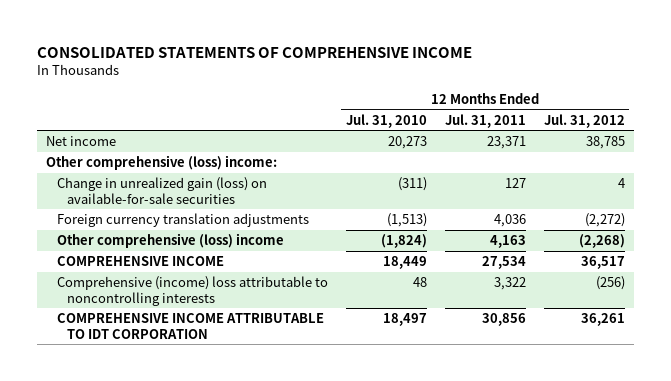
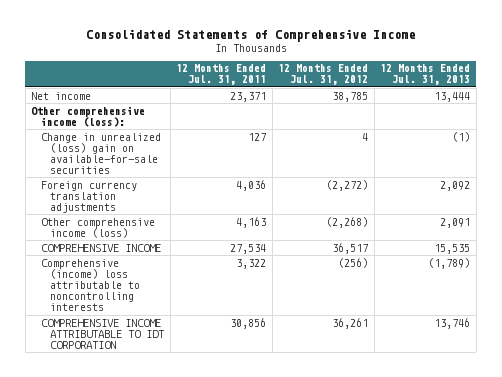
- CONSOLIDATED STATEMENTS OF COMPREHENSIVE INCOME
+ Consolidated Statements of Comprehensive Income
- | 12 Months Ended Jul. 31, 2010 | 12 Months Ended Jul. 31, 2011 | 12 Months Ended Jul. 31, 2012
+ | 12 Months Ended Jul. 31, 2011 | 12 Months Ended Jul. 31, 2012 | 12 Months Ended Jul. 31, 2013
- Other comprehensive (loss) income:
- Change in unrealized gain (loss) on available-for-sale securities | (311) | 127 | 4
+ Other comprehensive income (loss):
+ Change in unrealized (loss) gain on available-for-sale securities | 127 | 4 | (1)
- Other comprehensive (loss) income | (1,824) | 4,163 | (2,268)
+ Other comprehensive income (loss) | 4,163 | (2,268) | 2,091

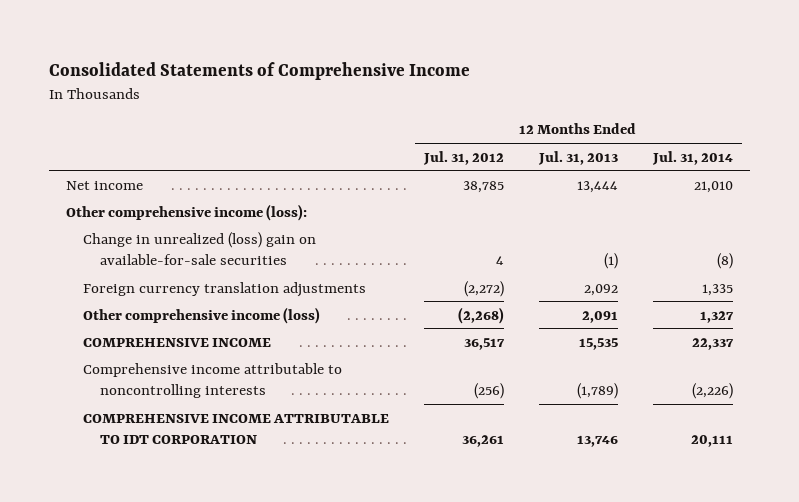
- | 12 Months Ended Jul. 31, 2011 | 12 Months Ended Jul. 31, 2012 | 12 Months Ended Jul. 31, 2013
+ | 12 Months Ended Jul. 31, 2012 | 12 Months Ended Jul. 31, 2013 | 12 Months Ended Jul. 31, 2014
- Comprehensive (income) loss attributable to noncontrolling interests | 3,322 | (256) | (1,789)
+ Comprehensive income attributable to noncontrolling interests | (256) | (1,789) | (2,226)

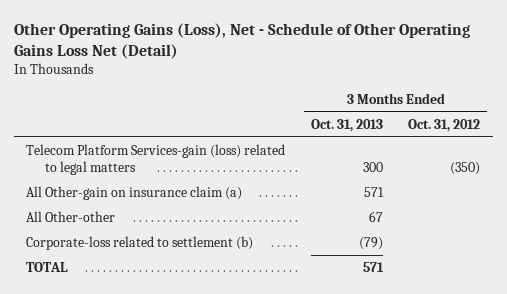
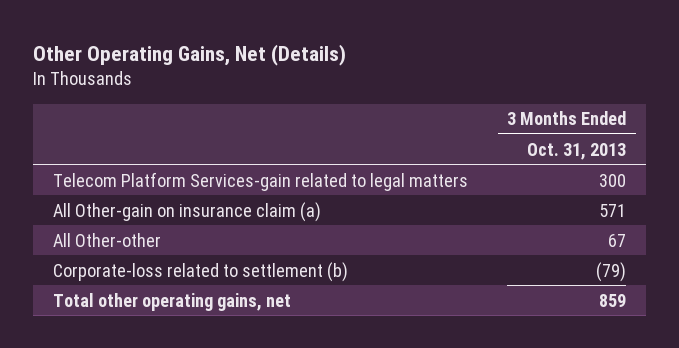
- Other Operating Gains (Loss), Net - Schedule of Other Operating Gains Loss Net (Detail)
+ Other Operating Gains, Net (Details)
- | 3 Months Ended Oct. 31, 2013 | 3 Months Ended Oct. 31, 2012
+ | 3 Months Ended Oct. 31, 2013
- Telecom Platform Services-gain (loss) related to legal matters | 300 | (350)
+ Telecom Platform Services-gain related to legal matters | 300
- TOTAL | 571 |
+ Total other operating gains, net | 859

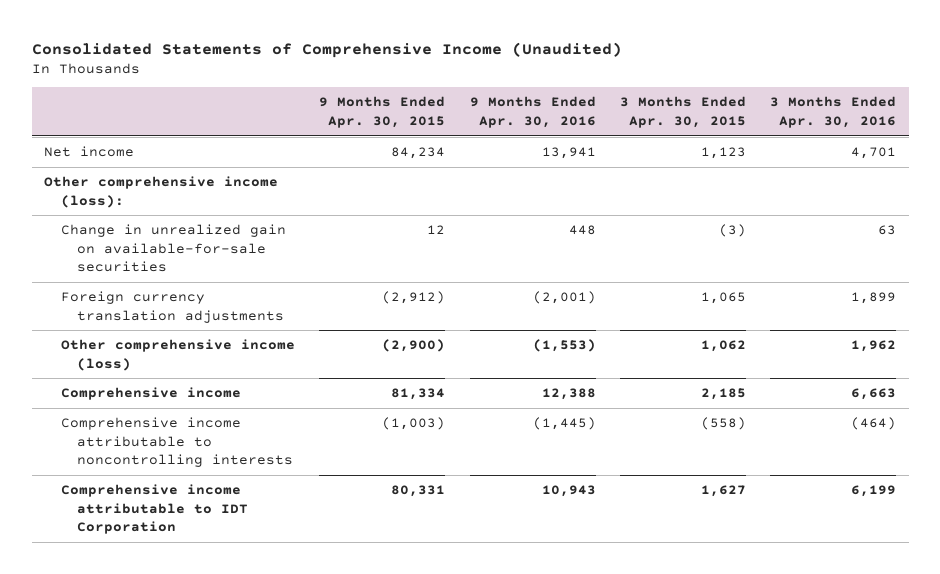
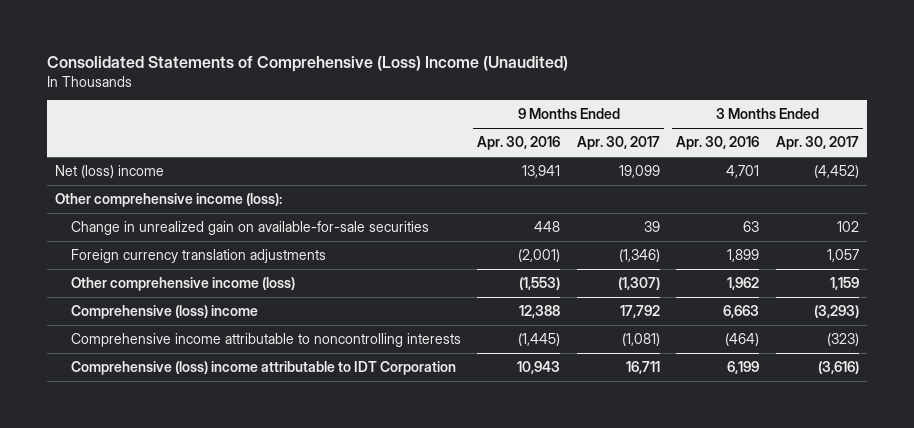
- Consolidated Statements of Comprehensive Income (Unaudited)
+ Consolidated Statements of Comprehensive (Loss) Income (Unaudited)
- | 9 Months Ended Apr. 30, 2015 | 9 Months Ended Apr. 30, 2016 | 3 Months Ended Apr. 30, 2015 | 3 Months Ended Apr. 30, 2016
+ | 9 Months Ended Apr. 30, 2016 | 9 Months Ended Apr. 30, 2017 | 3 Months Ended Apr. 30, 2016 | 3 Months Ended Apr. 30, 2017
- Net income | 84,234 | 13,941 | 1,123 | 4,701
+ Net (loss) income | 13,941 | 19,099 | 4,701 | (4,452)
- Comprehensive income | 81,334 | 12,388 | 2,185 | 6,663
+ Comprehensive (loss) income | 12,388 | 17,792 | 6,663 | (3,293)
- Comprehensive income attributable to IDT Corporation | 80,331 | 10,943 | 1,627 | 6,199
+ Comprehensive (loss) income attributable to IDT Corporation | 10,943 | 16,711 | 6,199 | (3,616)

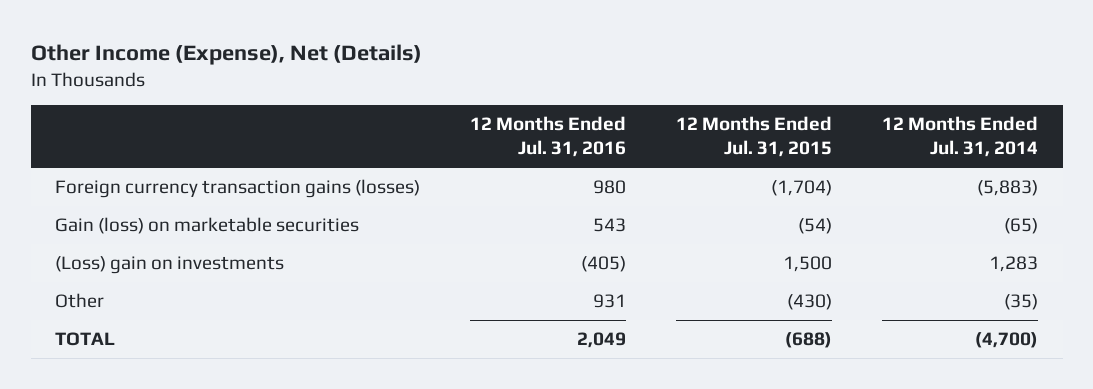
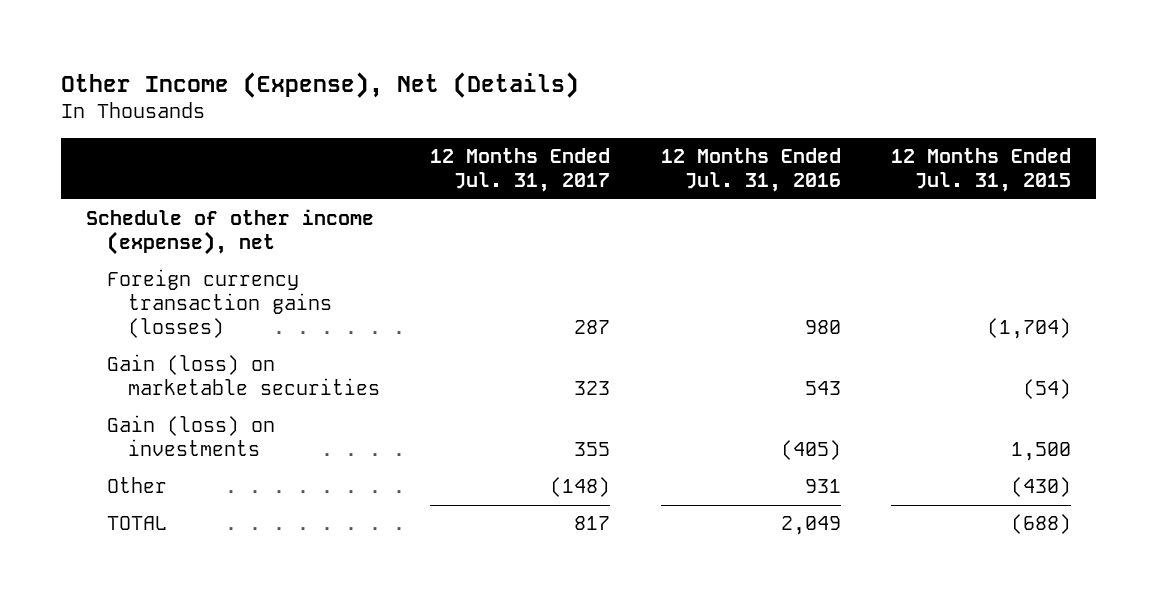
- | 12 Months Ended Jul. 31, 2016 | 12 Months Ended Jul. 31, 2015 | 12 Months Ended Jul. 31, 2014
+ | 12 Months Ended Jul. 31, 2017 | 12 Months Ended Jul. 31, 2016 | 12 Months Ended Jul. 31, 2015
+ Schedule of other income (expense), net
- (Loss) gain on investments | (405) | 1,500 | 1,283
+ Gain (loss) on investments | 355 | (405) | 1,500

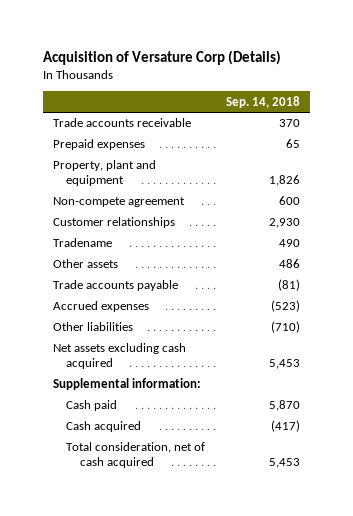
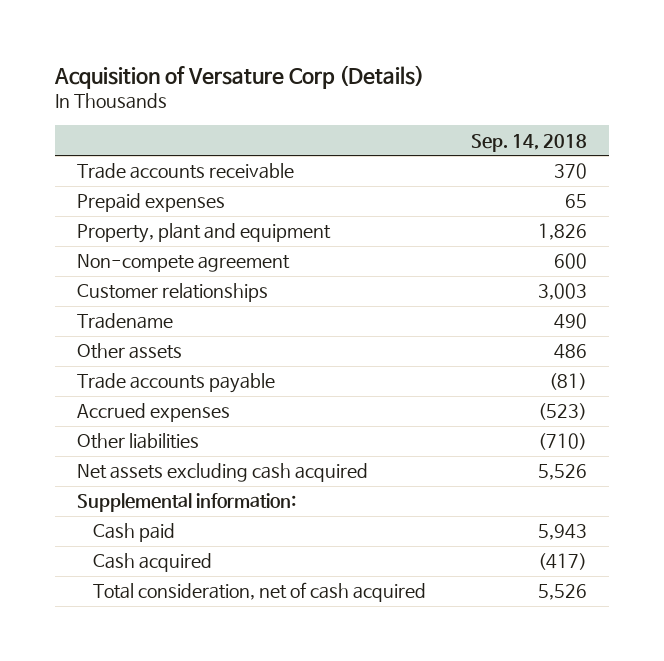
- Customer relationships | 2,930
+ Customer relationships | 3,003
- Net assets excluding cash acquired | 5,453
+ Net assets excluding cash acquired | 5,526
- Cash paid | 5,870
+ Cash paid | 5,943
- Total consideration, net of cash acquired | 5,453
+ Total consideration, net of cash acquired | 5,526

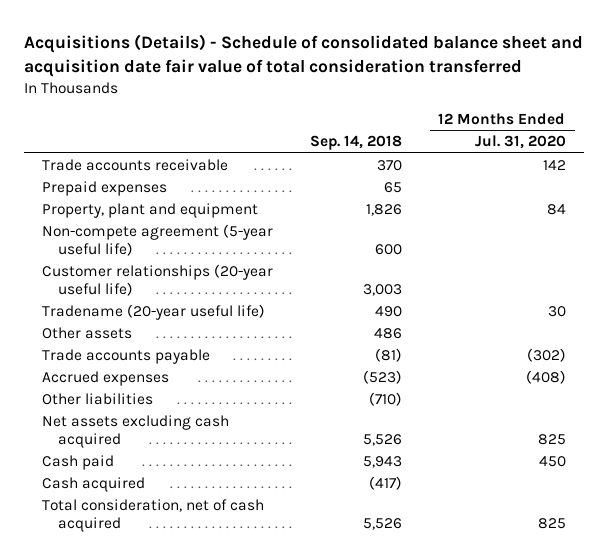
- Acquisition of Versature Corp (Details)
+ Acquisitions (Details) - Schedule of consolidated balance sheet and acquisition date fair value of total consideration transferred
- | Sep. 14, 2018
+ | Sep. 14, 2018 | 12 Months Ended Jul. 31, 2020
- Non-compete agreement | 600
- Customer relationships | 3,003
- Tradename | 490
+ Non-compete agreement (5-year useful life) | 600 |
+ Customer relationships (20-year useful life) | 3,003 |
+ Tradename (20-year useful life) | 490 | 30
- Supplemental information:

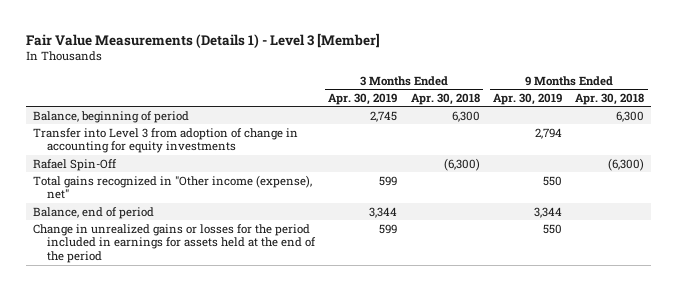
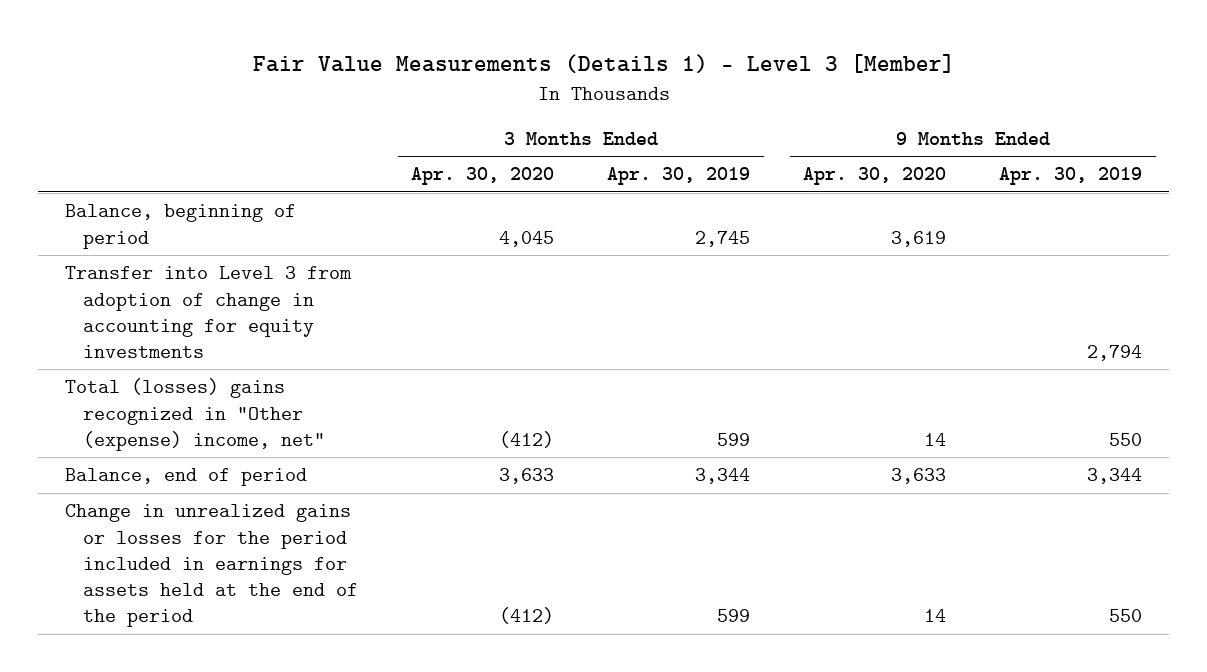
- | 3 Months Ended Apr. 30, 2019 | 3 Months Ended Apr. 30, 2018 | 9 Months Ended Apr. 30, 2019 | 9 Months Ended Apr. 30, 2018
+ | 3 Months Ended Apr. 30, 2020 | 3 Months Ended Apr. 30, 2019 | 9 Months Ended Apr. 30, 2020 | 9 Months Ended Apr. 30, 2019
- Rafael Spin-Off | | (6,300) | | (6,300)
- Total gains recognized in "Other income (expense), net" | 599 | | 550 |
+ Total (losses) gains recognized in "Other (expense) income, net" | (412) | 599 | 14 | 550

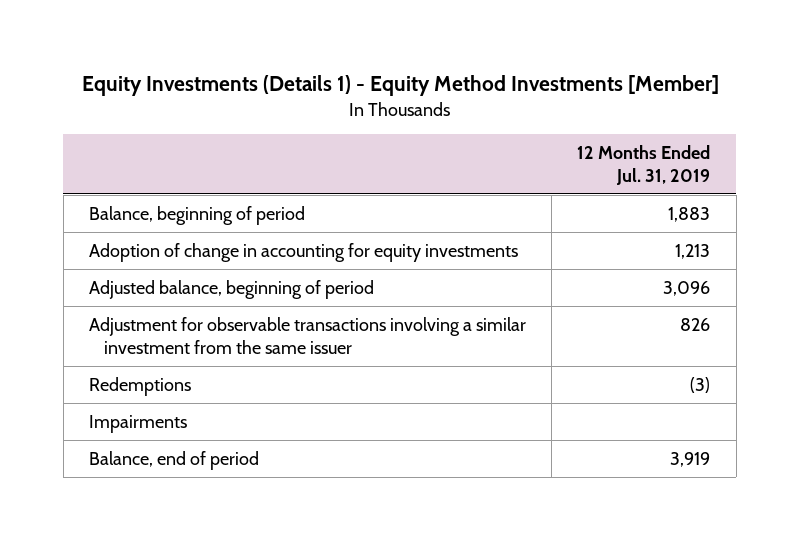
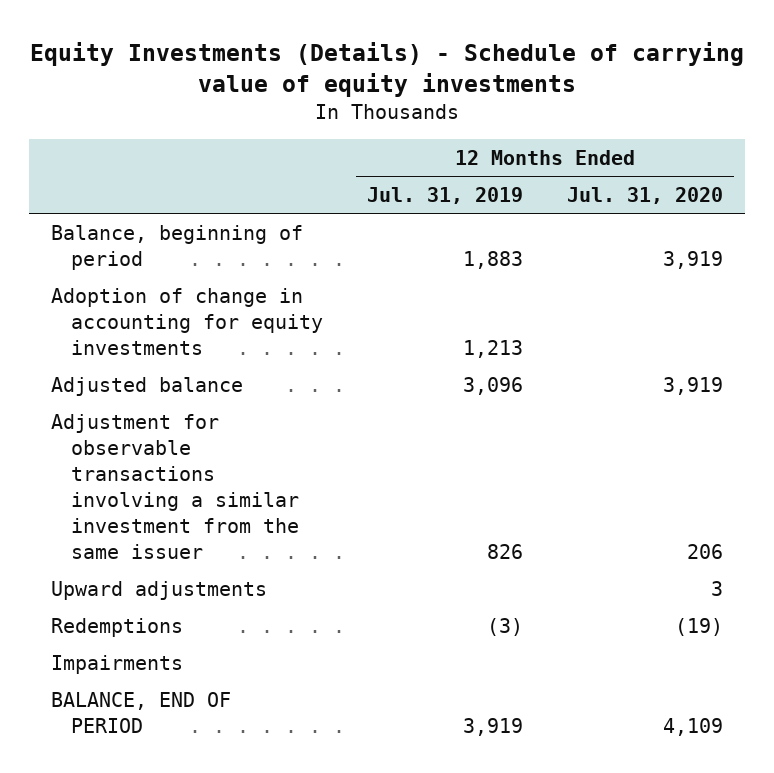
- Equity Investments (Details 1) - Equity Method Investments [Member]
+ Equity Investments (Details) - Schedule of carrying value of equity investments
- | 12 Months Ended Jul. 31, 2019
+ | 12 Months Ended Jul. 31, 2019 | 12 Months Ended Jul. 31, 2020
- Adjusted balance, beginning of period | 3,096
+ Adjusted balance | 3,096 | 3,919
+ Upward adjustments | | 3
- Balance, end of period | 3,919
+ BALANCE, END OF PERIOD | 3,919 | 4,109

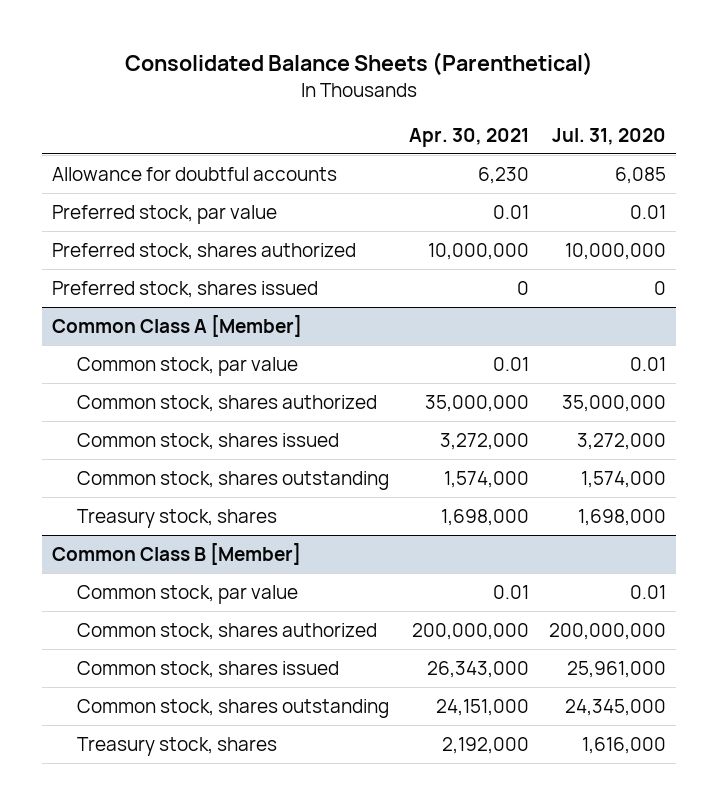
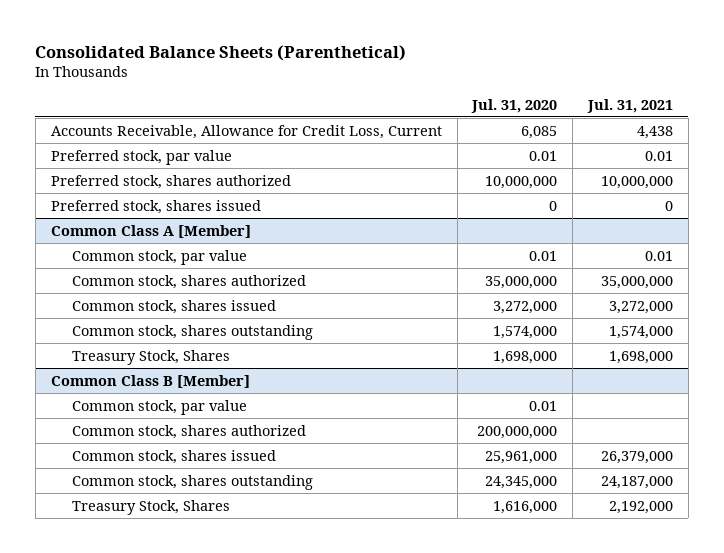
- | Apr. 30, 2021 | Jul. 31, 2020
+ | Jul. 31, 2020 | Jul. 31, 2021
- Allowance for doubtful accounts | 6,230 | 6,085
+ Accounts Receivable, Allowance for Credit Loss, Current | 6,085 | 4,438
@ Common Class A [Member]
- Treasury stock, shares | 1,698,000 | 1,698,000
+ Treasury Stock, Shares | 1,698,000 | 1,698,000
@ Common Class B [Member]
- Treasury stock, shares | 2,192,000 | 1,616,000
+ Treasury Stock, Shares | 1,616,000 | 2,192,000

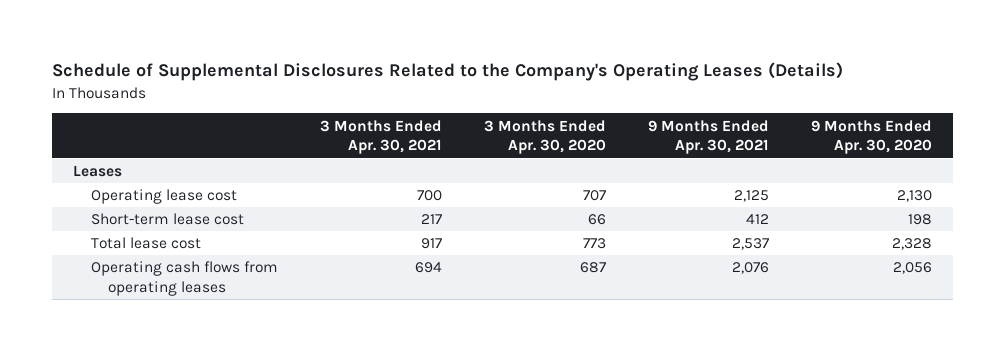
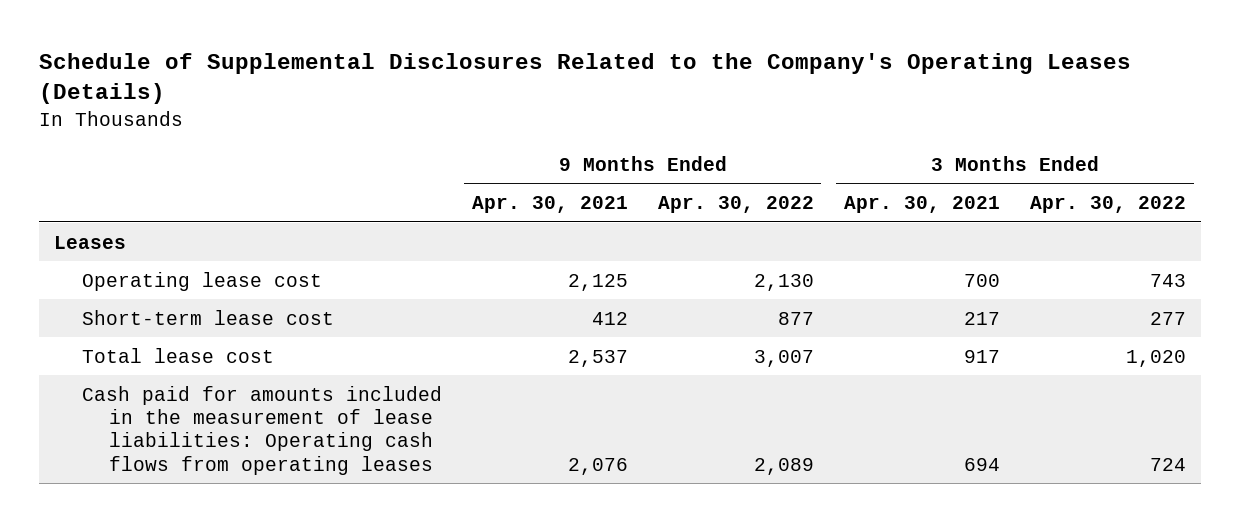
- | 3 Months Ended Apr. 30, 2021 | 3 Months Ended Apr. 30, 2020 | 9 Months Ended Apr. 30, 2021 | 9 Months Ended Apr. 30, 2020
+ | 9 Months Ended Apr. 30, 2021 | 9 Months Ended Apr. 30, 2022 | 3 Months Ended Apr. 30, 2021 | 3 Months Ended Apr. 30, 2022
- Operating cash flows from operating leases | 694 | 687 | 2,076 | 2,056
+ Cash paid for amounts included in the measurement of lease liabilities: Operating cash flows from operating leases | 2,076 | 2,089 | 694 | 724

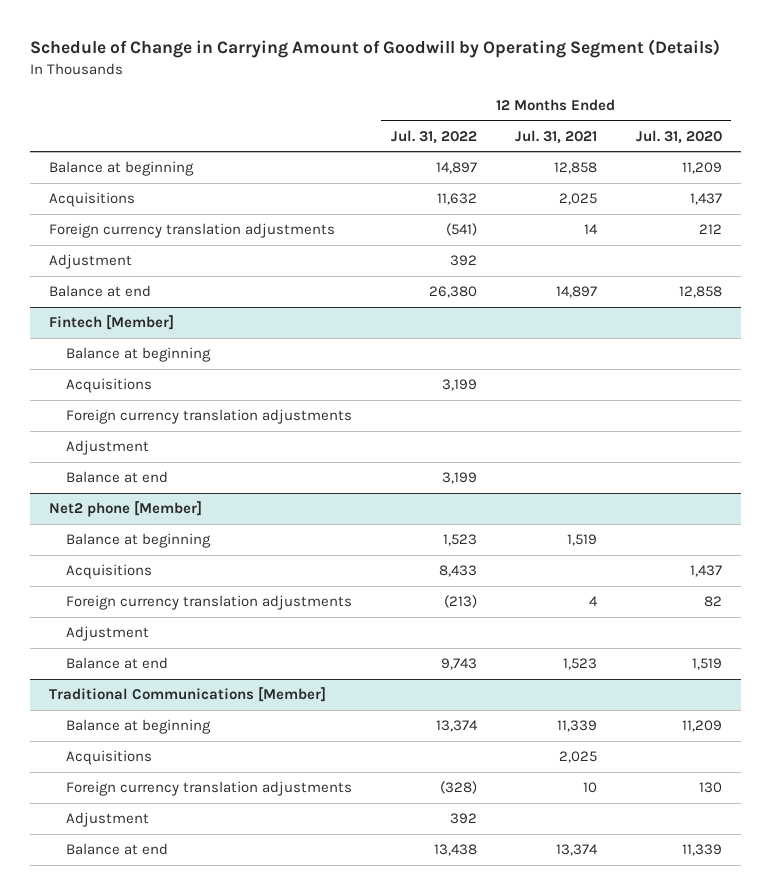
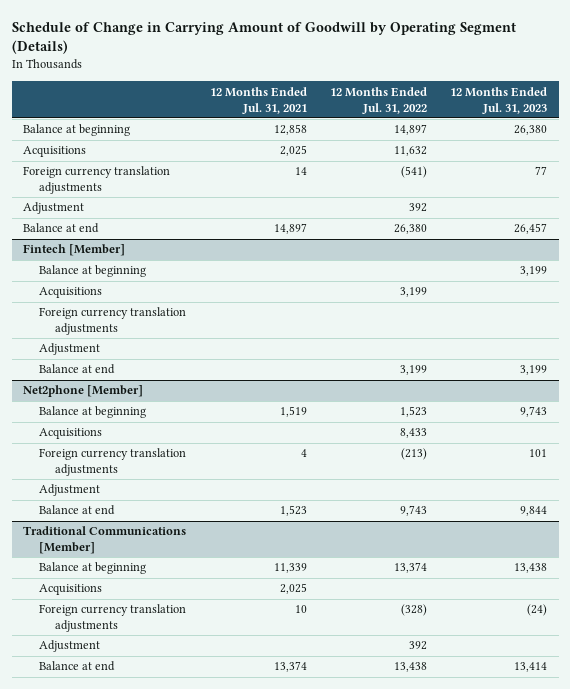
- | 12 Months Ended Jul. 31, 2022 | 12 Months Ended Jul. 31, 2021 | 12 Months Ended Jul. 31, 2020
+ | 12 Months Ended Jul. 31, 2021 | 12 Months Ended Jul. 31, 2022 | 12 Months Ended Jul. 31, 2023
- Net2 phone [Member]
+ Net2phone [Member]

